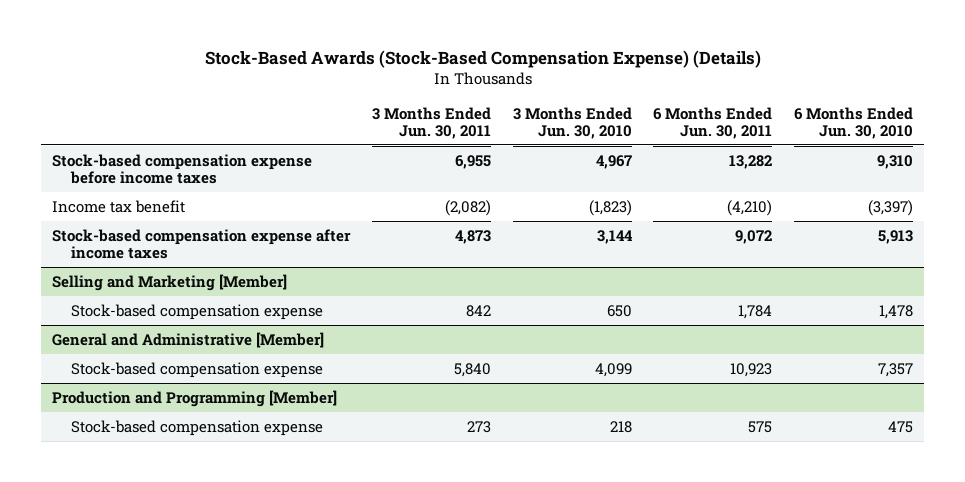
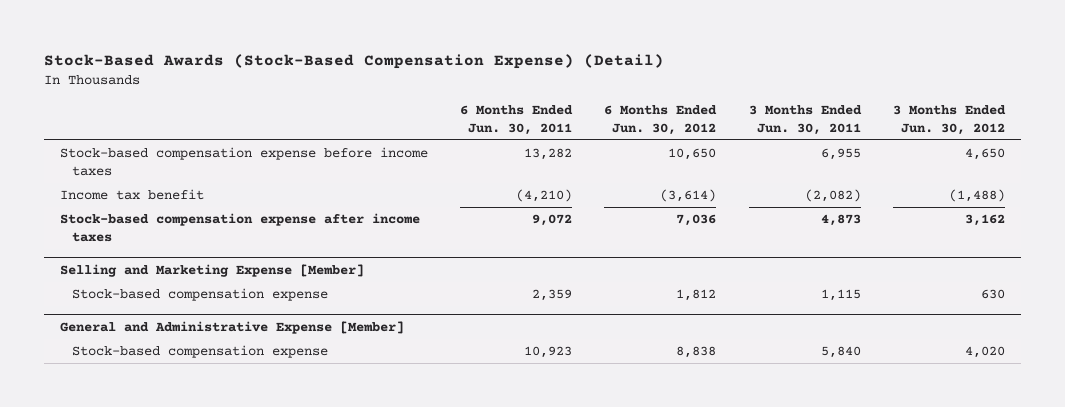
- Stock-Based Awards (Stock-Based Compensation Expense) (Details)
+ Stock-Based Awards (Stock-Based Compensation Expense) (Detail)
- | 3 Months Ended Jun. 30, 2011 | 3 Months Ended Jun. 30, 2010 | 6 Months Ended Jun. 30, 2011 | 6 Months Ended Jun. 30, 2010
+ | 6 Months Ended Jun. 30, 2011 | 6 Months Ended Jun. 30, 2012 | 3 Months Ended Jun. 30, 2011 | 3 Months Ended Jun. 30, 2012
- Selling and Marketing [Member]
- Stock-based compensation expense | 842 | 650 | 1,784 | 1,478
- General and Administrative [Member]
+ Selling and Marketing Expense [Member]
+ Stock-based compensation expense | 2,359 | 1,812 | 1,115 | 630
+ General and Administrative Expense [Member]
- Production and Programming [Member]
- Stock-based compensation expense | 273 | 218 | 575 | 475

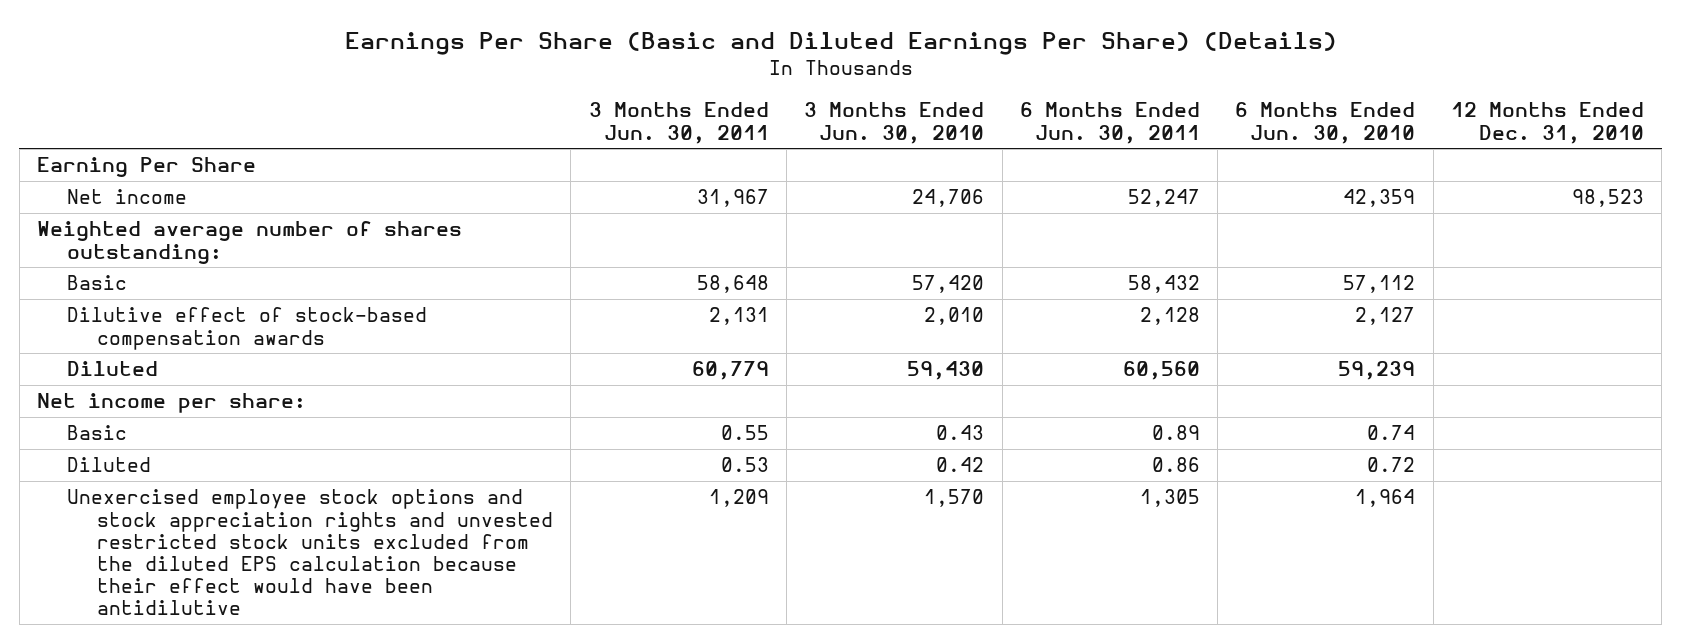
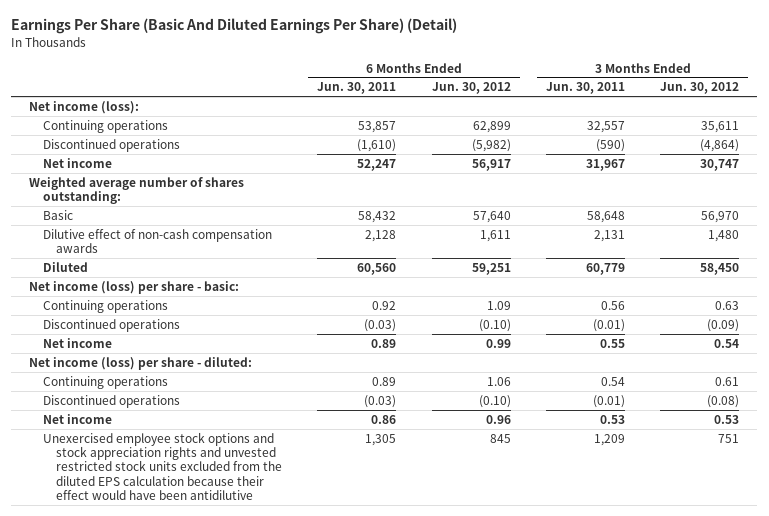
- Earnings Per Share (Basic and Diluted Earnings Per Share) (Details)
+ Earnings Per Share (Basic And Diluted Earnings Per Share) (Detail)
- | 3 Months Ended Jun. 30, 2011 | 3 Months Ended Jun. 30, 2010 | 6 Months Ended Jun. 30, 2011 | 6 Months Ended Jun. 30, 2010 | 12 Months Ended Dec. 31, 2010
+ | 6 Months Ended Jun. 30, 2011 | 6 Months Ended Jun. 30, 2012 | 3 Months Ended Jun. 30, 2011 | 3 Months Ended Jun. 30, 2012
- Earning Per Share
+ Net income (loss):
+ Continuing operations | 53,857 | 62,899 | 32,557 | 35,611
+ Discontinued operations | (1,610) | (5,982) | (590) | (4,864)
- Dilutive effect of stock-based compensation awards | 2,131 | 2,010 | 2,128 | 2,127 |
+ Dilutive effect of non-cash compensation awards | 2,128 | 1,611 | 2,131 | 1,480
- Net income per share:
- Basic | 0.55 | 0.43 | 0.89 | 0.74 |
- Diluted | 0.53 | 0.42 | 0.86 | 0.72 |
+ Net income (loss) per share - basic:
+ Continuing operations | 0.92 | 1.09 | 0.56 | 0.63
+ Discontinued operations | (0.03) | (0.10) | (0.01) | (0.09)
+ Net income | 0.89 | 0.99 | 0.55 | 0.54
+ Net income (loss) per share - diluted:
+ Continuing operations | 0.89 | 1.06 | 0.54 | 0.61
+ Discontinued operations | (0.03) | (0.10) | (0.01) | (0.08)
+ Net income | 0.86 | 0.96 | 0.53 | 0.53

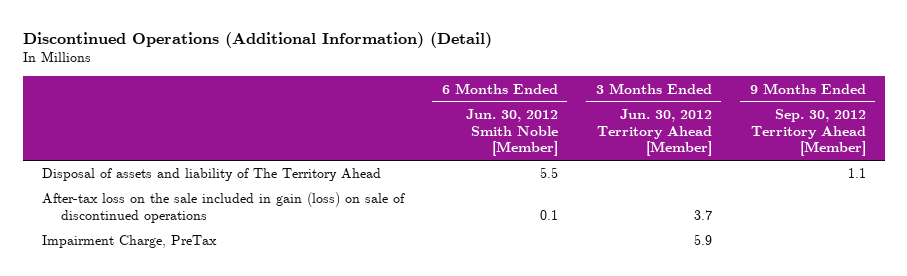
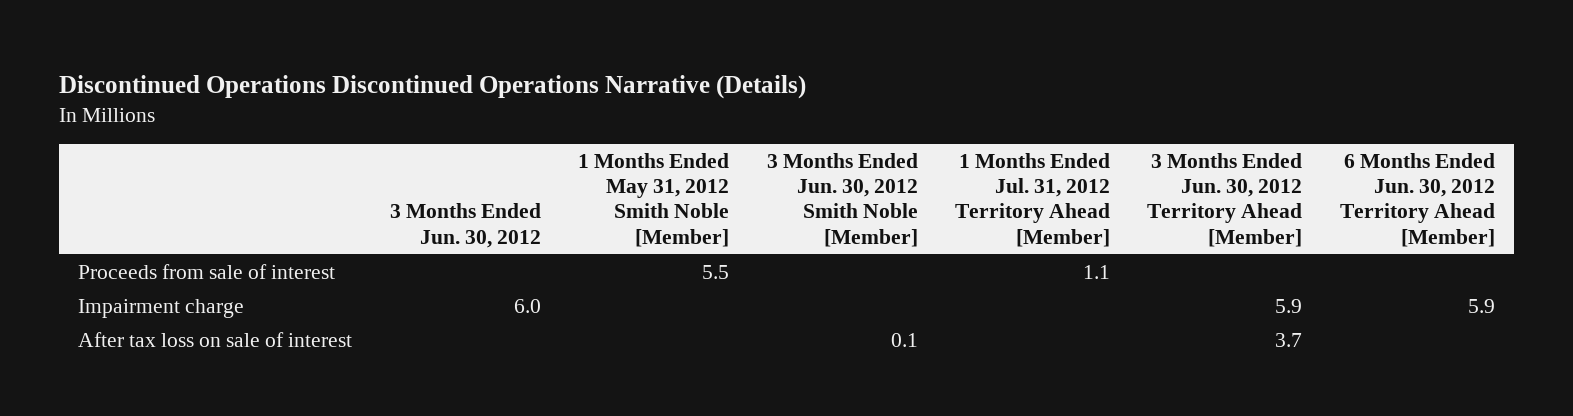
- Discontinued Operations (Additional Information) (Detail)
+ Discontinued Operations Discontinued Operations Narrative (Details)
- | 6 Months Ended Jun. 30, 2012 Smith Noble [Member] | 3 Months Ended Jun. 30, 2012 Territory Ahead [Member] | 9 Months Ended Sep. 30, 2012 Territory Ahead [Member]
+ | 3 Months Ended Jun. 30, 2012 | 1 Months Ended May 31, 2012 Smith Noble [Member] | 3 Months Ended Jun. 30, 2012 Smith Noble [Member] | 1 Months Ended Jul. 31, 2012 Territory Ahead [Member] | 3 Months Ended Jun. 30, 2012 Territory Ahead [Member] | 6 Months Ended Jun. 30, 2012 Territory Ahead [Member]
- Disposal of assets and liability of The Territory Ahead | 5.5 | | 1.1
- After-tax loss on the sale included in gain (loss) on sale of discontinued operations | 0.1 | 3.7 |
- Impairment Charge, PreTax | | 5.9 |
+ Proceeds from sale of interest | | 5.5 | | 1.1 | |
+ Impairment charge | 6.0 | | | | 5.9 | 5.9
+ After tax loss on sale of interest | | | 0.1 | | 3.7 |

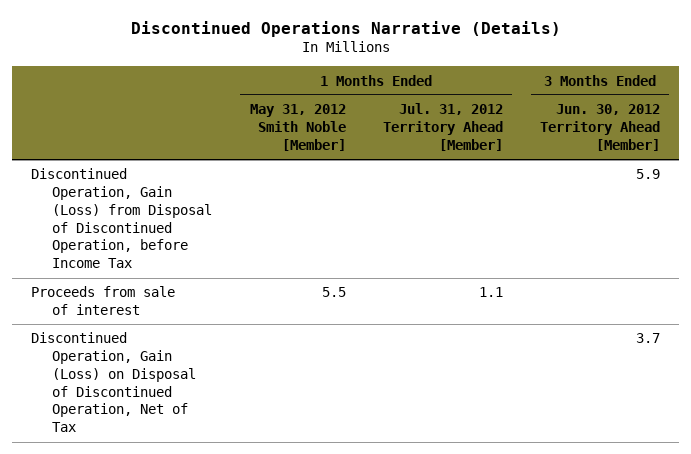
- Discontinued Operations Discontinued Operations Narrative (Details)
+ Discontinued Operations Narrative (Details)
- | 3 Months Ended Jun. 30, 2012 | 1 Months Ended May 31, 2012 Smith Noble [Member] | 3 Months Ended Jun. 30, 2012 Smith Noble [Member] | 1 Months Ended Jul. 31, 2012 Territory Ahead [Member] | 3 Months Ended Jun. 30, 2012 Territory Ahead [Member] | 6 Months Ended Jun. 30, 2012 Territory Ahead [Member]
+ | 1 Months Ended May 31, 2012 Smith Noble [Member] | 1 Months Ended Jul. 31, 2012 Territory Ahead [Member] | 3 Months Ended Jun. 30, 2012 Territory Ahead [Member]
+ Discontinued Operation, Gain (Loss) from Disposal of Discontinued Operation, before Income Tax | | | 5.9
- Impairment charge | 6.0 | | | | 5.9 | 5.9
- After tax loss on sale of interest | | | 0.1 | | 3.7 |
+ Discontinued Operation, Gain (Loss) on Disposal of Discontinued Operation, Net of Tax | | | 3.7

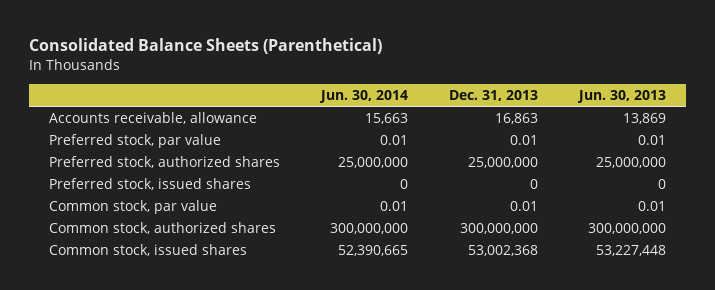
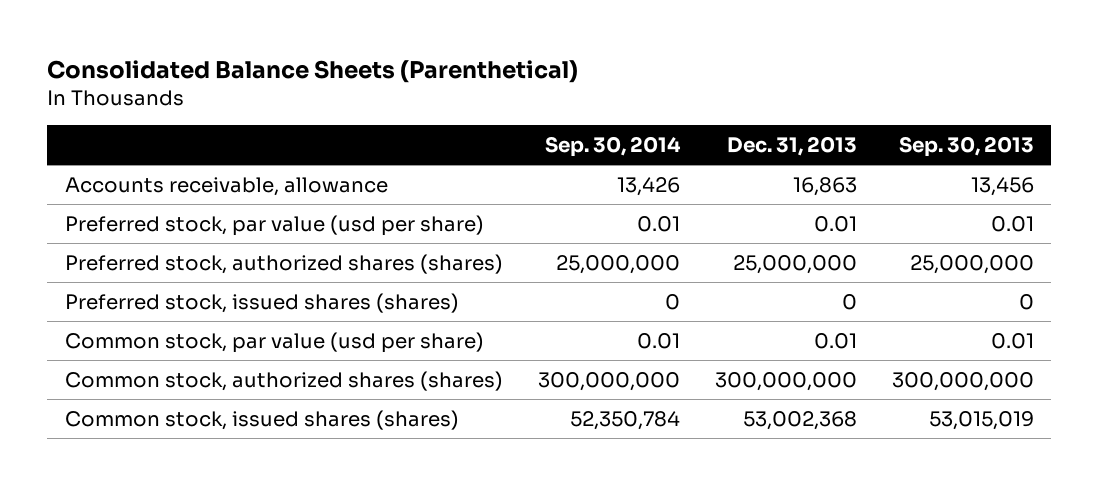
- | Jun. 30, 2014 | Dec. 31, 2013 | Jun. 30, 2013
+ | Sep. 30, 2014 | Dec. 31, 2013 | Sep. 30, 2013
- Preferred stock, par value | 0.01 | 0.01 | 0.01
- Preferred stock, authorized shares | 25,000,000 | 25,000,000 | 25,000,000
- Preferred stock, issued shares | 0 | 0 | 0
- Common stock, par value | 0.01 | 0.01 | 0.01
- Common stock, authorized shares | 300,000,000 | 300,000,000 | 300,000,000
- Common stock, issued shares | 52,390,665 | 53,002,368 | 53,227,448
+ Preferred stock, par value (usd per share) | 0.01 | 0.01 | 0.01
+ Preferred stock, authorized shares (shares) | 25,000,000 | 25,000,000 | 25,000,000
+ Preferred stock, issued shares (shares) | 0 | 0 | 0
+ Common stock, par value (usd per share) | 0.01 | 0.01 | 0.01
+ Common stock, authorized shares (shares) | 300,000,000 | 300,000,000 | 300,000,000
+ Common stock, issued shares (shares) | 52,350,784 | 53,002,368 | 53,015,019

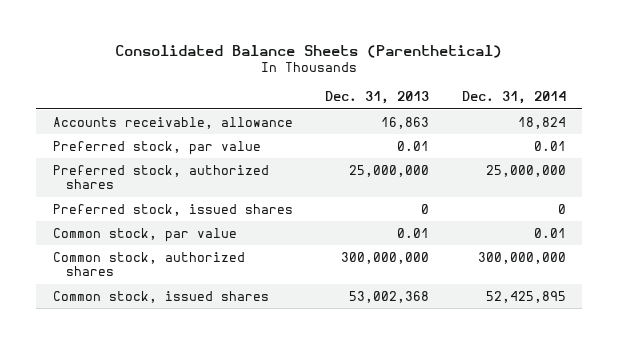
- | Sep. 30, 2014 | Dec. 31, 2013 | Sep. 30, 2013
+ | Dec. 31, 2013 | Dec. 31, 2014
- Preferred stock, par value (usd per share) | 0.01 | 0.01 | 0.01
- Preferred stock, authorized shares (shares) | 25,000,000 | 25,000,000 | 25,000,000
- Preferred stock, issued shares (shares) | 0 | 0 | 0
- Common stock, par value (usd per share) | 0.01 | 0.01 | 0.01
- Common stock, authorized shares (shares) | 300,000,000 | 300,000,000 | 300,000,000
- Common stock, issued shares (shares) | 52,350,784 | 53,002,368 | 53,015,019
+ Preferred stock, par value | 0.01 | 0.01
+ Preferred stock, authorized shares | 25,000,000 | 25,000,000
+ Preferred stock, issued shares | 0 | 0
+ Common stock, par value | 0.01 | 0.01
+ Common stock, authorized shares | 300,000,000 | 300,000,000
+ Common stock, issued shares | 53,002,368 | 52,425,895

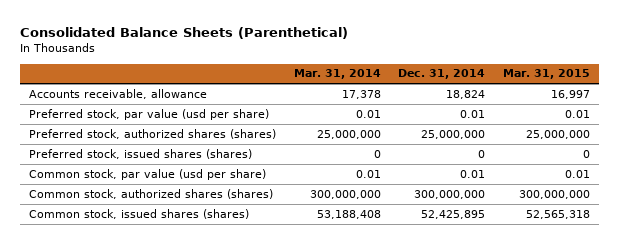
- | Dec. 31, 2013 | Dec. 31, 2014
+ | Mar. 31, 2014 | Dec. 31, 2014 | Mar. 31, 2015
- Preferred stock, par value | 0.01 | 0.01
- Preferred stock, authorized shares | 25,000,000 | 25,000,000
- Preferred stock, issued shares | 0 | 0
- Common stock, par value | 0.01 | 0.01
- Common stock, authorized shares | 300,000,000 | 300,000,000
- Common stock, issued shares | 53,002,368 | 52,425,895
+ Preferred stock, par value (usd per share) | 0.01 | 0.01 | 0.01
+ Preferred stock, authorized shares (shares) | 25,000,000 | 25,000,000 | 25,000,000
+ Preferred stock, issued shares (shares) | 0 | 0 | 0
+ Common stock, par value (usd per share) | 0.01 | 0.01 | 0.01
+ Common stock, authorized shares (shares) | 300,000,000 | 300,000,000 | 300,000,000
+ Common stock, issued shares (shares) | 53,188,408 | 52,425,895 | 52,565,318

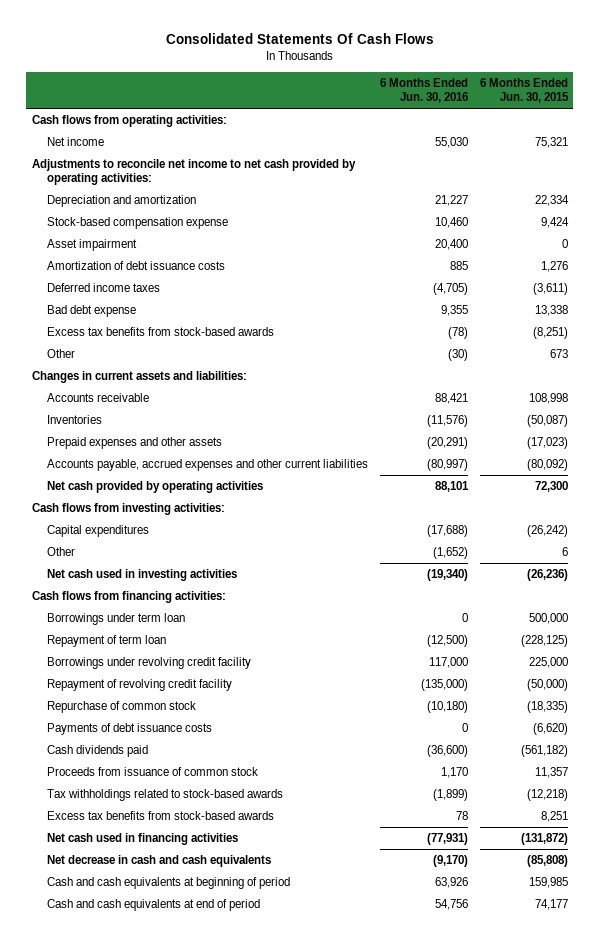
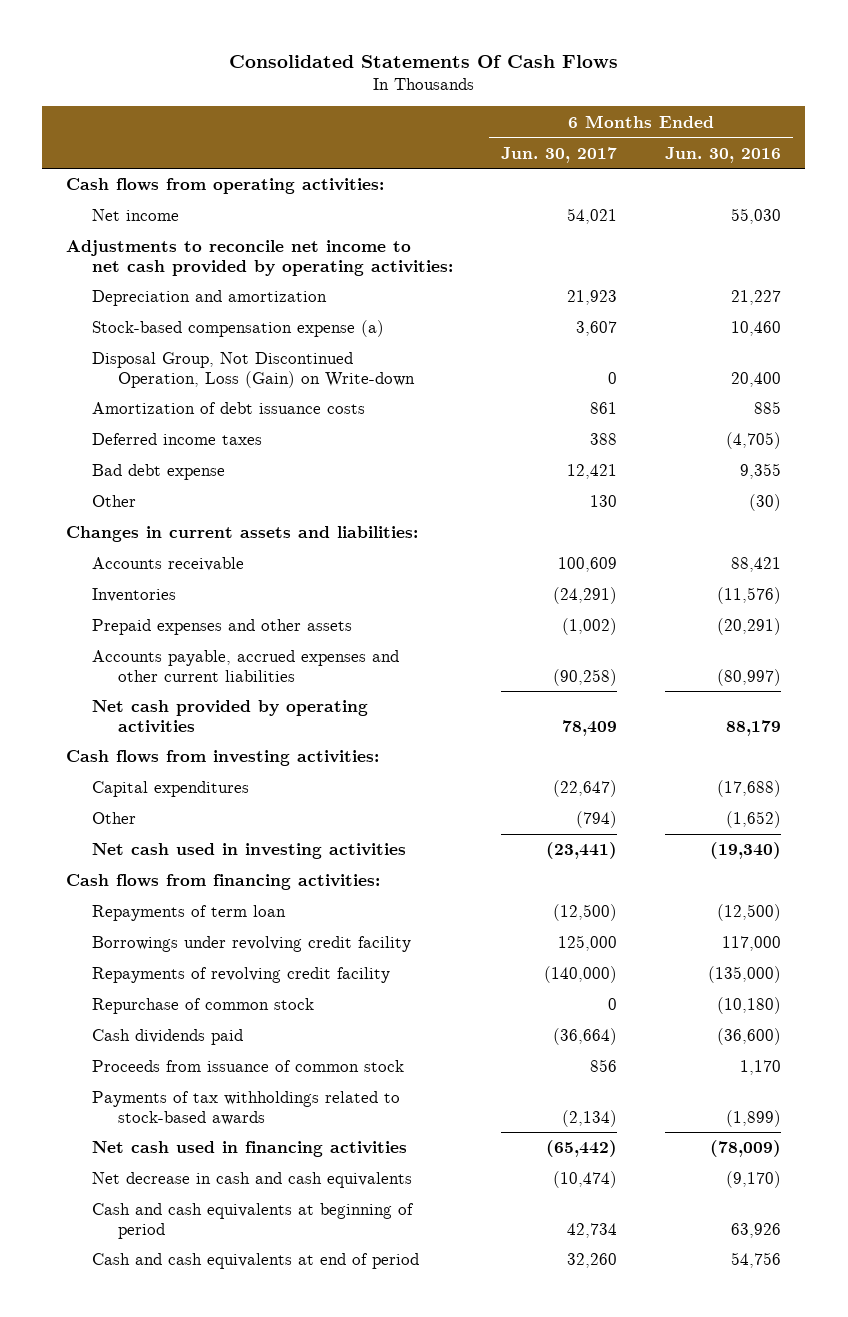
- | 6 Months Ended Jun. 30, 2016 | 6 Months Ended Jun. 30, 2015
+ | 6 Months Ended Jun. 30, 2017 | 6 Months Ended Jun. 30, 2016
- Stock-based compensation expense | 10,460 | 9,424
- Asset impairment | 20,400 | 0
+ Stock-based compensation expense (a) | 3,607 | 10,460
+ Disposal Group, Not Discontinued Operation, Loss (Gain) on Write-down | 0 | 20,400
- Excess tax benefits from stock-based awards | (78) | (8,251)
- Net cash provided by operating activities | 88,101 | 72,300
+ Net cash provided by operating activities | 78,409 | 88,179
- Borrowings under term loan | 0 | 500,000
- Repayment of term loan | (12,500) | (228,125)
+ Repayments of term loan | (12,500) | (12,500)
- Repayment of revolving credit facility | (135,000) | (50,000)
+ Repayments of revolving credit facility | (140,000) | (135,000)
- Payments of debt issuance costs | 0 | (6,620)
- Tax withholdings related to stock-based awards | (1,899) | (12,218)
- Excess tax benefits from stock-based awards | 78 | 8,251
- Net cash used in financing activities | (77,931) | (131,872)
+ Payments of tax withholdings related to stock-based awards | (2,134) | (1,899)
+ Net cash used in financing activities | (65,442) | (78,009)

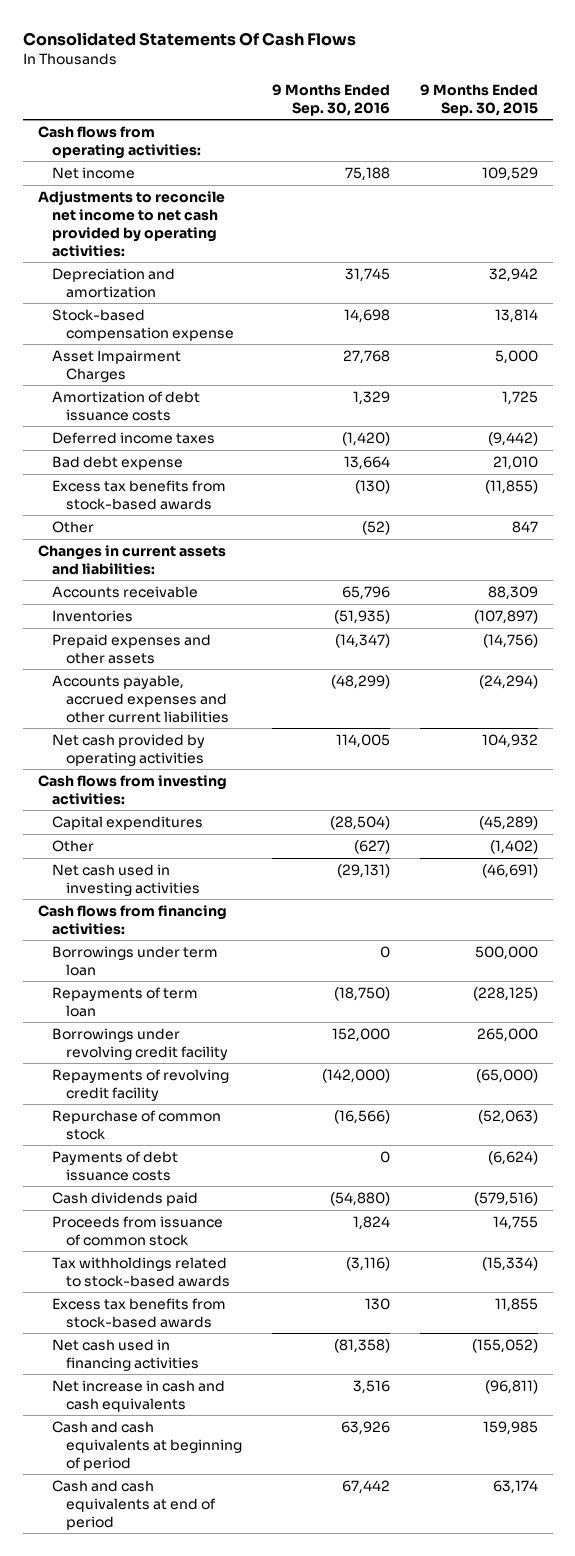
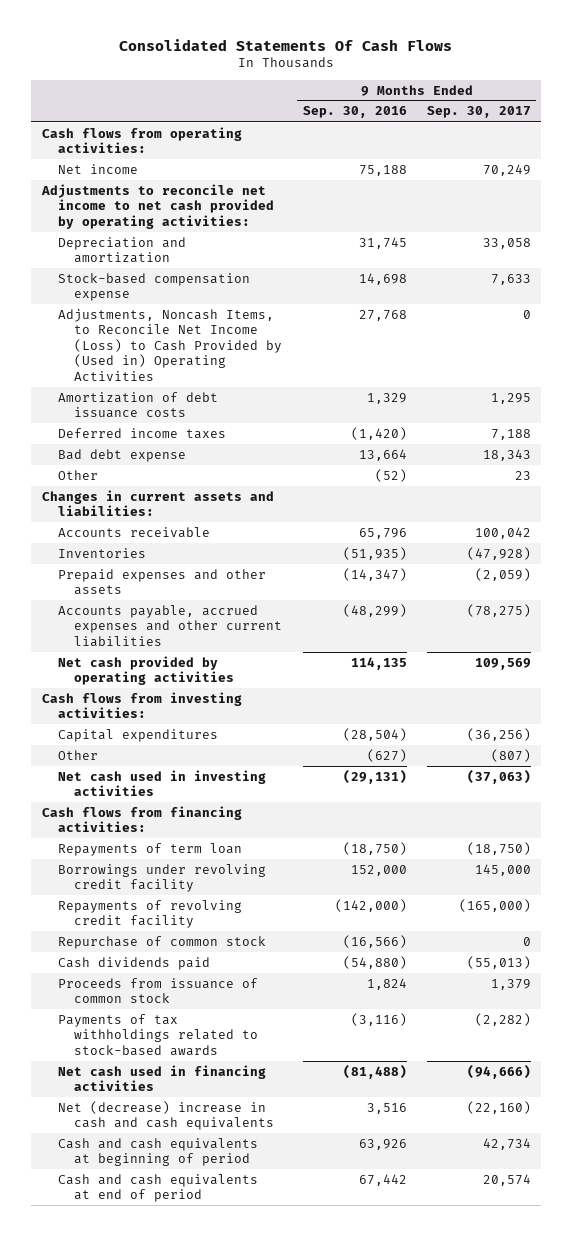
- | 9 Months Ended Sep. 30, 2016 | 9 Months Ended Sep. 30, 2015
+ | 9 Months Ended Sep. 30, 2016 | 9 Months Ended Sep. 30, 2017
- Asset Impairment Charges | 27,768 | 5,000
+ Adjustments, Noncash Items, to Reconcile Net Income (Loss) to Cash Provided by (Used in) Operating Activities | 27,768 | 0
- Excess tax benefits from stock-based awards | (130) | (11,855)
- Net cash provided by operating activities | 114,005 | 104,932
+ Net cash provided by operating activities | 114,135 | 109,569
- Borrowings under term loan | 0 | 500,000
- Payments of debt issuance costs | 0 | (6,624)
- Tax withholdings related to stock-based awards | (3,116) | (15,334)
- Excess tax benefits from stock-based awards | 130 | 11,855
- Net cash used in financing activities | (81,358) | (155,052)
- Net increase in cash and cash equivalents | 3,516 | (96,811)
+ Payments of tax withholdings related to stock-based awards | (3,116) | (2,282)
+ Net cash used in financing activities | (81,488) | (94,666)
+ Net (decrease) increase in cash and cash equivalents | 3,516 | (22,160)

